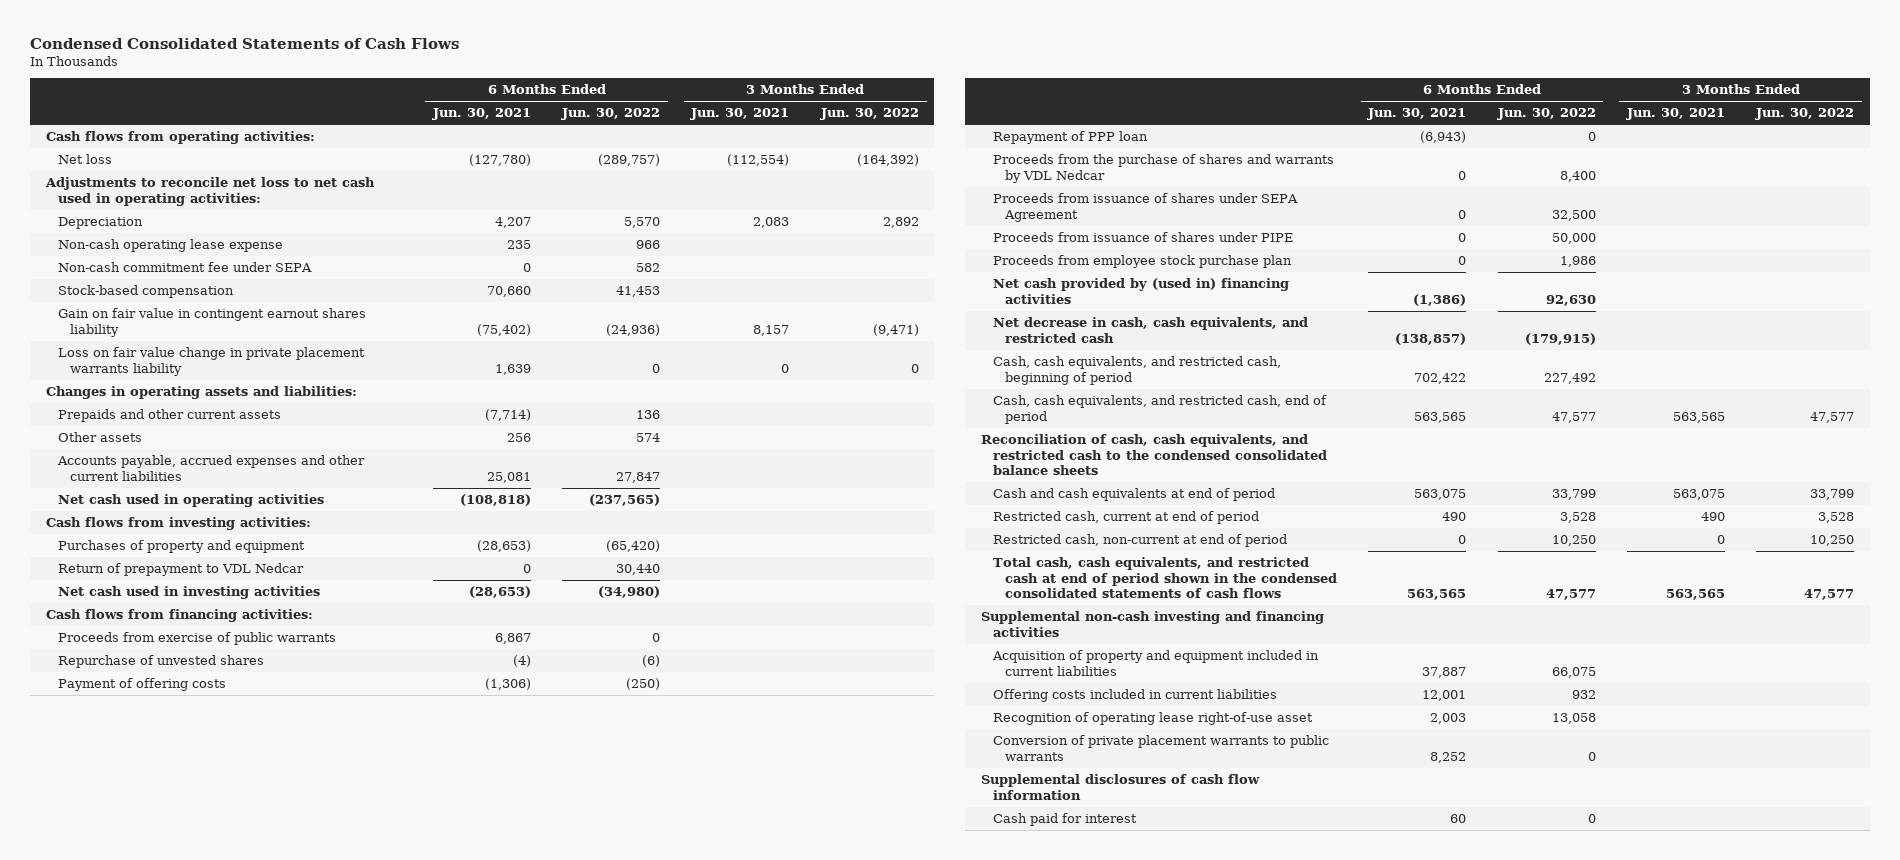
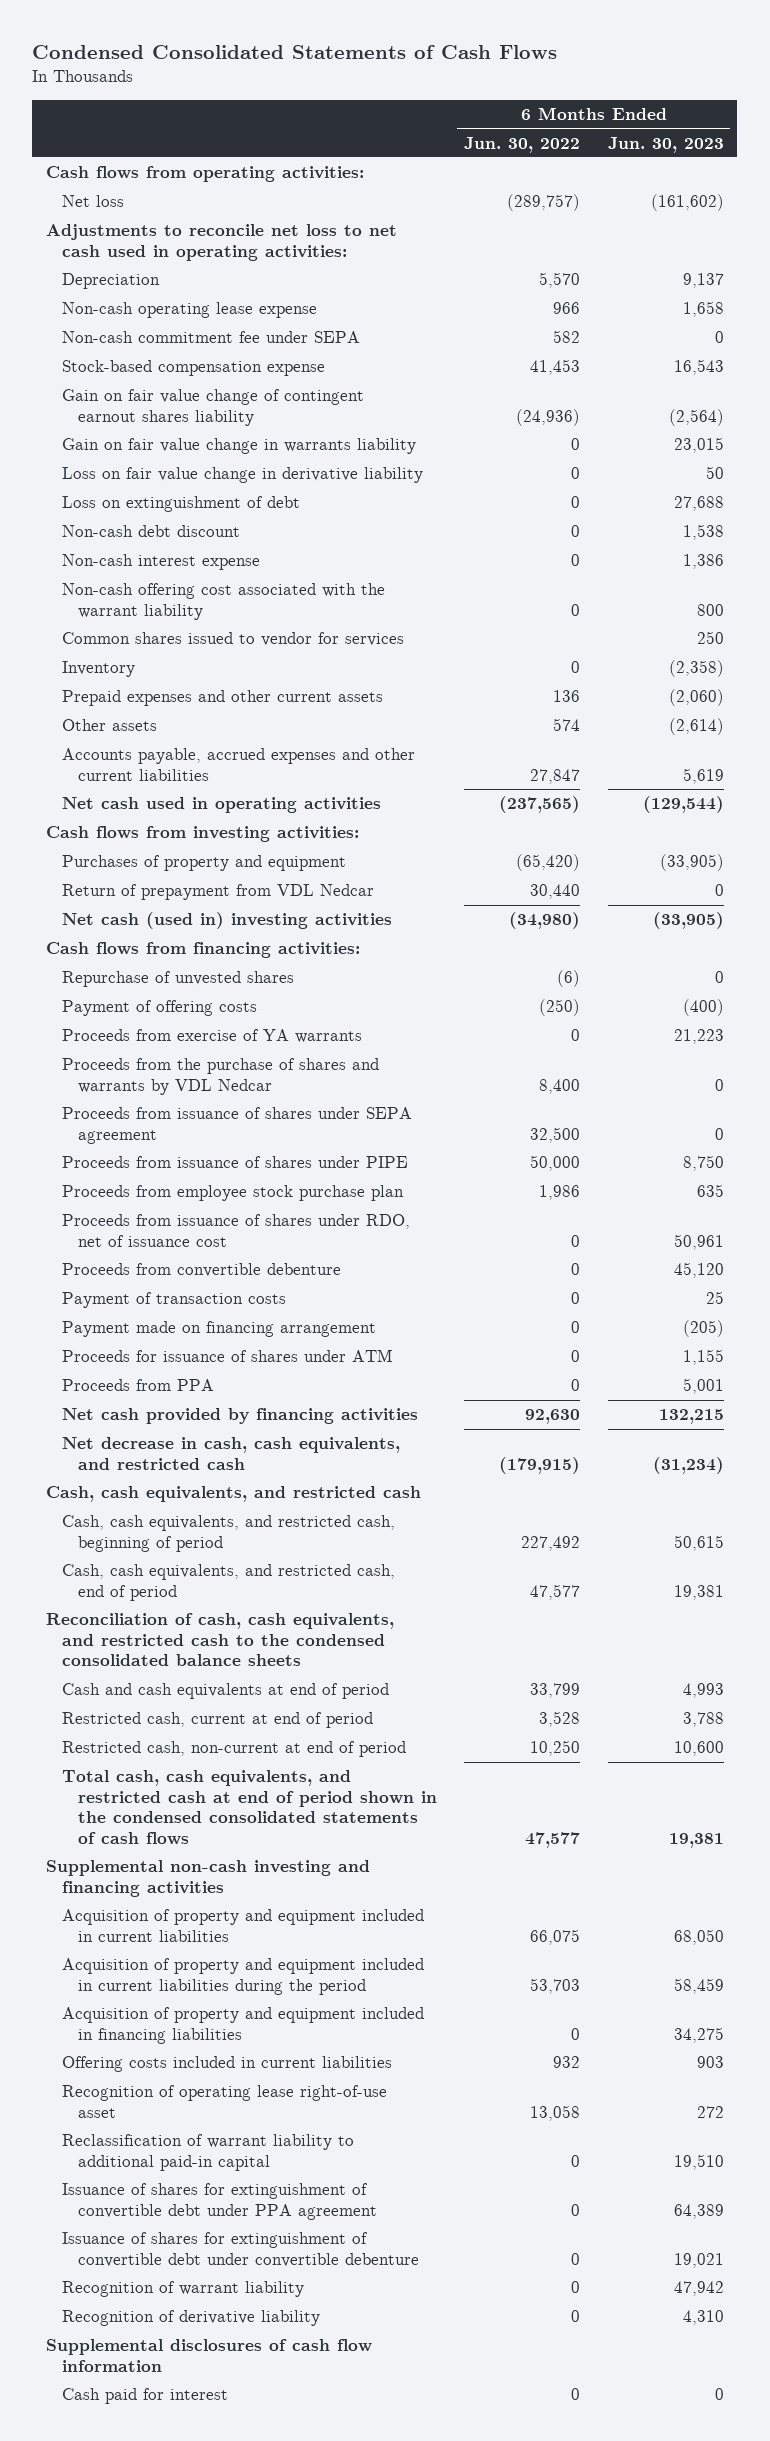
- | 6 Months Ended Jun. 30, 2021 | 6 Months Ended Jun. 30, 2022 | 3 Months Ended Jun. 30, 2021 | 3 Months Ended Jun. 30, 2022
+ | 6 Months Ended Jun. 30, 2022 | 6 Months Ended Jun. 30, 2023
- Stock-based compensation | 70,660 | 41,453 | |
- Gain on fair value in contingent earnout shares liability | (75,402) | (24,936) | 8,157 | (9,471)
- Loss on fair value change in private placement warrants liability | 1,639 | 0 | 0 | 0
- Changes in operating assets and liabilities:
- Prepaids and other current assets | (7,714) | 136 | |
+ Stock-based compensation expense | 41,453 | 16,543
+ Gain on fair value change of contingent earnout shares liability | (24,936) | (2,564)
+ Gain on fair value change in warrants liability | 0 | 23,015
+ Loss on fair value change in derivative liability | 0 | 50
+ Loss on extinguishment of debt | 0 | 27,688
+ Non-cash debt discount | 0 | 1,538
+ Non-cash interest expense | 0 | 1,386
+ Non-cash offering cost associated with the warrant liability | 0 | 800
+ Common shares issued to vendor for services | | 250
+ Inventory | 0 | (2,358)
+ Prepaid expenses and other current assets | 136 | (2,060)
- Return of prepayment to VDL Nedcar | 0 | 30,440 | |
- Net cash used in investing activities | (28,653) | (34,980) | |
+ Return of prepayment from VDL Nedcar | 30,440 | 0
+ Net cash (used in) investing activities | (34,980) | (33,905)
- Proceeds from exercise of public warrants | 6,867 | 0 | |
- Repayment of PPP loan | (6,943) | 0 | |
+ Proceeds from exercise of YA warrants | 0 | 21,223
- Proceeds from issuance of shares under SEPA Agreement | 0 | 32,500 | |
+ Proceeds from issuance of shares under SEPA agreement | 32,500 | 0
- Net cash provided by (used in) financing activities | (1,386) | 92,630 | |
+ Proceeds from issuance of shares under RDO, net of issuance cost | 0 | 50,961
+ Proceeds from convertible debenture | 0 | 45,120
+ Payment of transaction costs | 0 | 25
+ Payment made on financing arrangement | 0 | (205)
+ Proceeds for issuance of shares under ATM | 0 | 1,155
+ Proceeds from PPA | 0 | 5,001
+ Net cash provided by financing activities | 92,630 | 132,215
+ Cash, cash equivalents, and restricted cash
+ Acquisition of property and equipment included in current liabilities during the period | 53,703 | 58,459
+ Acquisition of property and equipment included in financing liabilities | 0 | 34,275
- Conversion of private placement warrants to public warrants | 8,252 | 0 | |
+ Reclassification of warrant liability to additional paid-in capital | 0 | 19,510
+ Issuance of shares for extinguishment of convertible debt under PPA agreement | 0 | 64,389
+ Issuance of shares for extinguishment of convertible debt under convertible debenture | 0 | 19,021
+ Recognition of warrant liability | 0 | 47,942
+ Recognition of derivative liability | 0 | 4,310

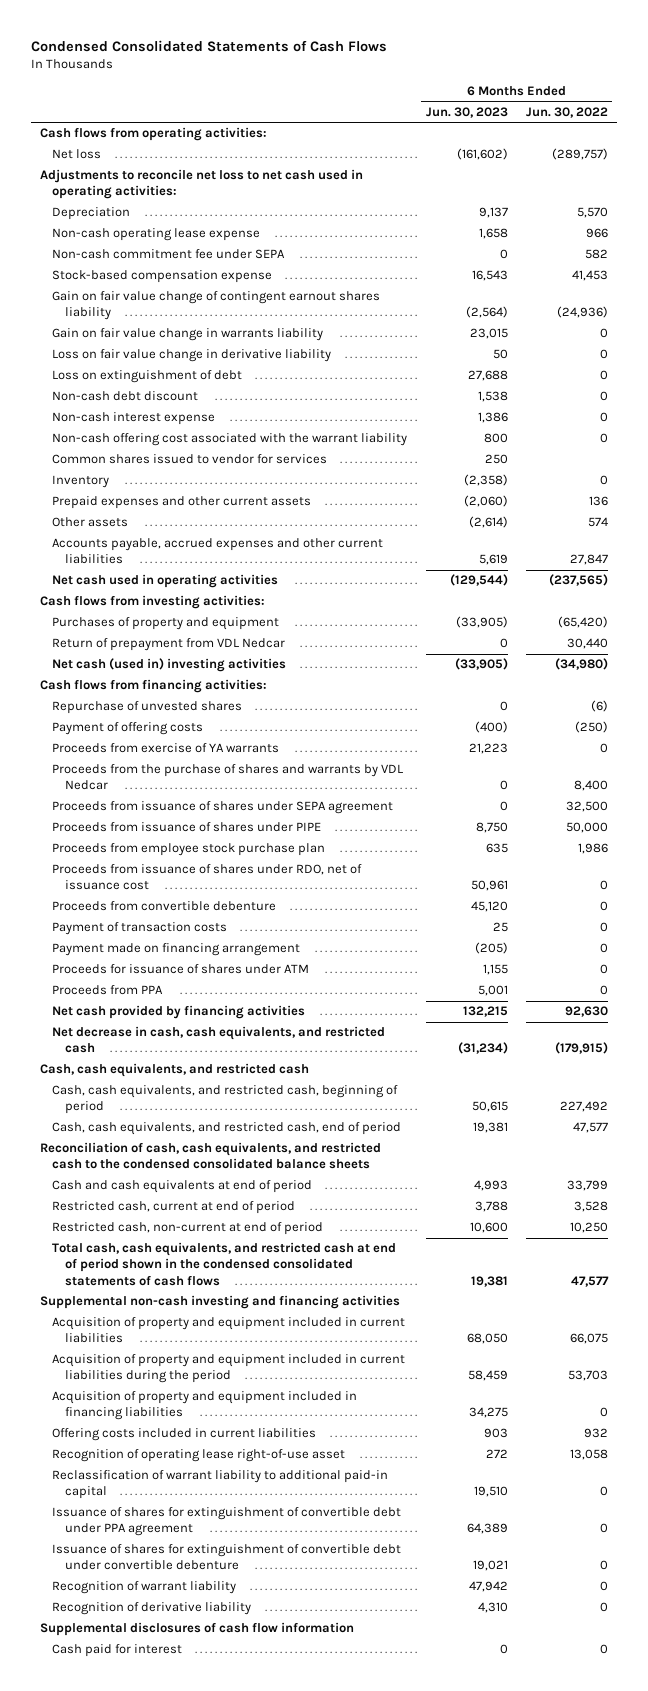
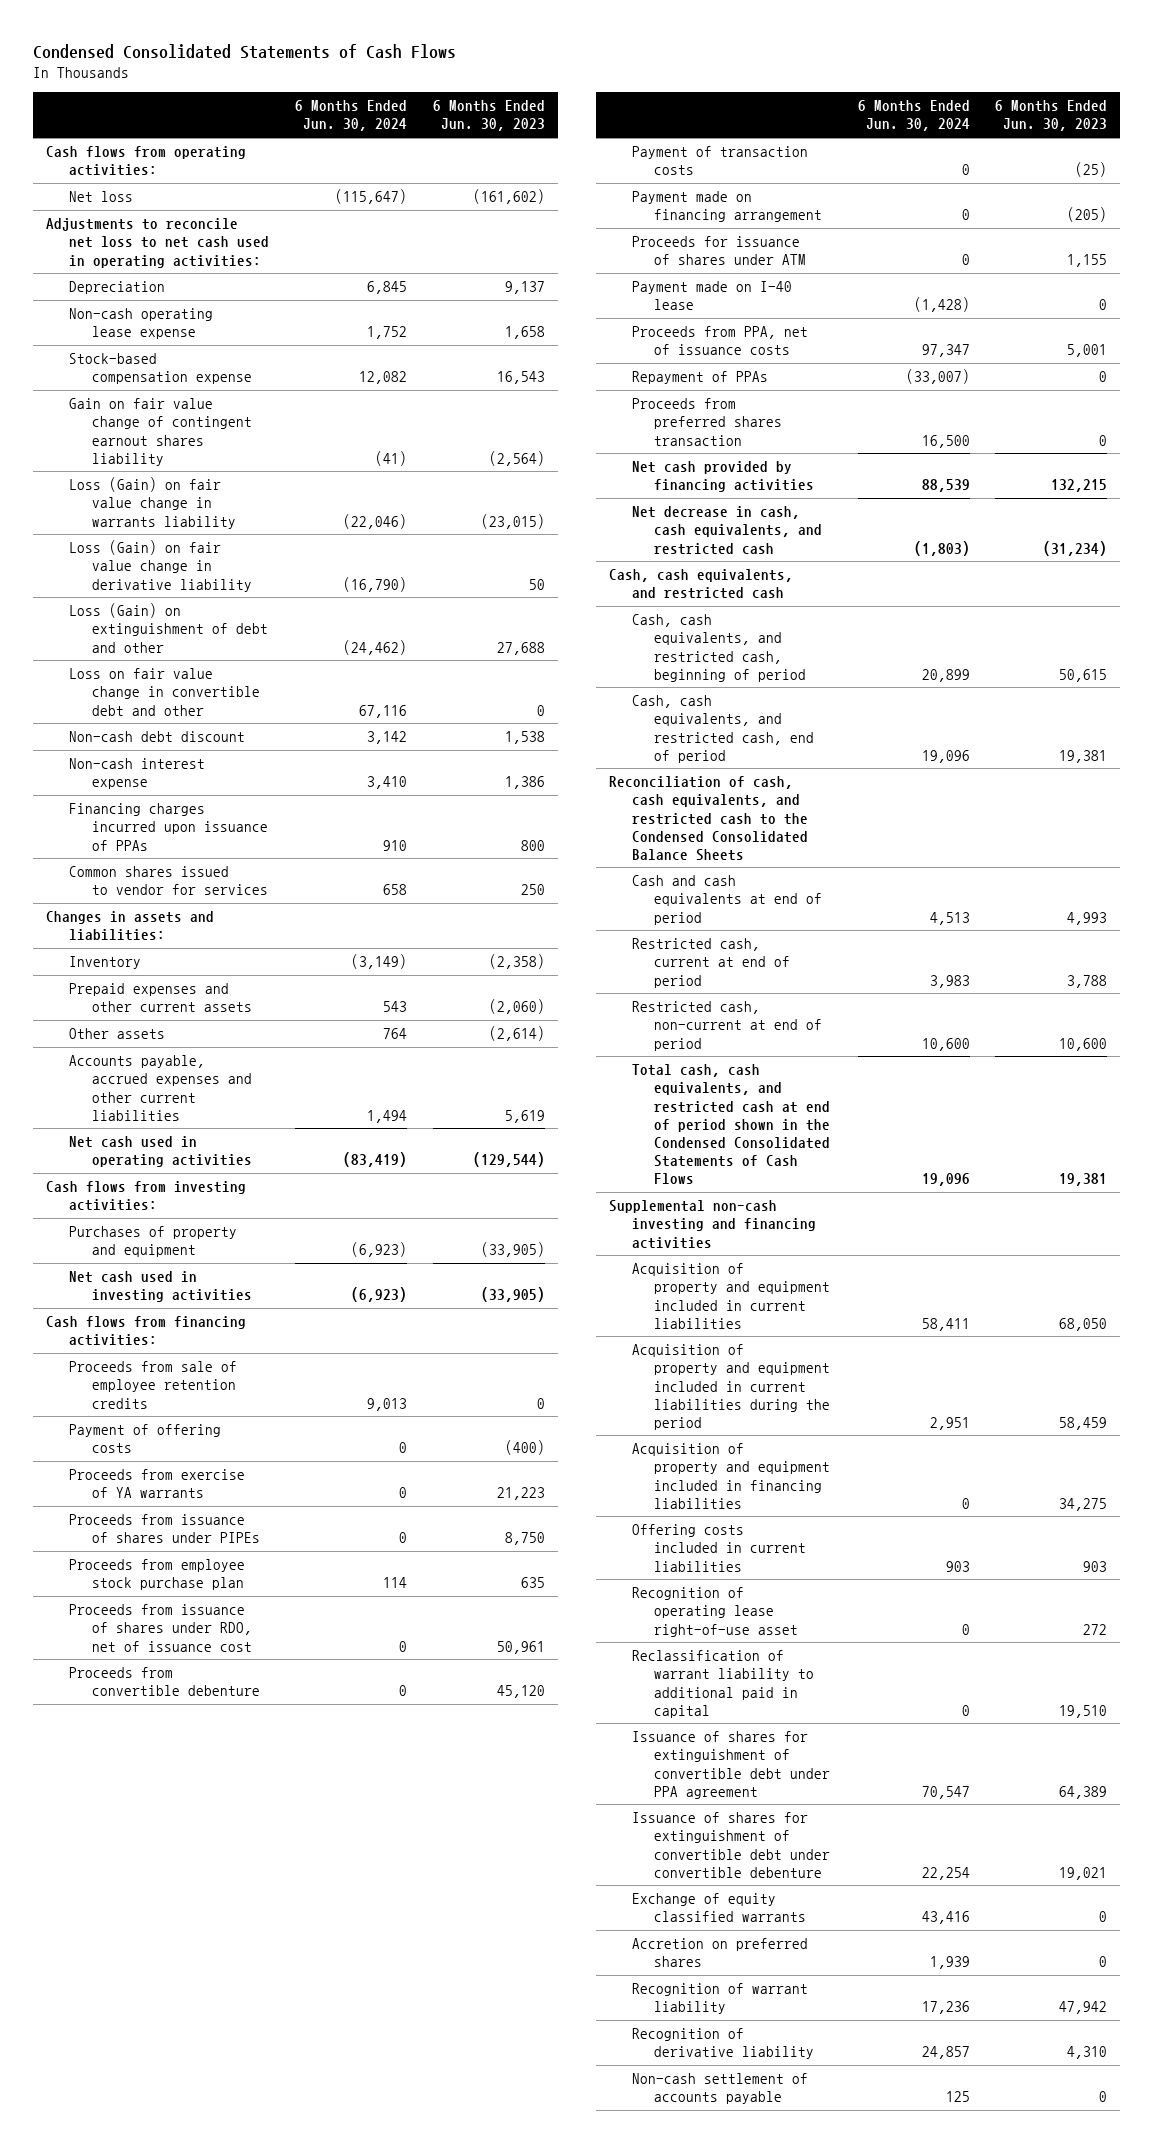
- | 6 Months Ended Jun. 30, 2023 | 6 Months Ended Jun. 30, 2022
+ | 6 Months Ended Jun. 30, 2024 | 6 Months Ended Jun. 30, 2023
- Non-cash commitment fee under SEPA | 0 | 582
- Gain on fair value change in warrants liability | 23,015 | 0
- Loss on fair value change in derivative liability | 50 | 0
- Loss on extinguishment of debt | 27,688 | 0
+ Loss (Gain) on fair value change in warrants liability | (22,046) | (23,015)
+ Loss (Gain) on fair value change in derivative liability | (16,790) | 50
+ Loss (Gain) on extinguishment of debt and other | (24,462) | 27,688
+ Loss on fair value change in convertible debt and other | 67,116 | 0
- Non-cash offering cost associated with the warrant liability | 800 | 0
+ Financing charges incurred upon issuance of PPAs | 910 | 800
+ Changes in assets and liabilities:
- Return of prepayment from VDL Nedcar | 0 | 30,440
- Net cash (used in) investing activities | (33,905) | (34,980)
+ Net cash used in investing activities | (6,923) | (33,905)
- Repurchase of unvested shares | 0 | (6)
+ Proceeds from sale of employee retention credits | 9,013 | 0
- Proceeds from the purchase of shares and warrants by VDL Nedcar | 0 | 8,400
- Proceeds from issuance of shares under SEPA agreement | 0 | 32,500
- Proceeds from issuance of shares under PIPE | 8,750 | 50,000
+ Proceeds from issuance of shares under PIPEs | 0 | 8,750
- Payment of transaction costs | 25 | 0
+ Payment of transaction costs | 0 | (25)
- Proceeds from PPA | 5,001 | 0
+ Payment made on I-40 lease | (1,428) | 0
+ Proceeds from PPA, net of issuance costs | 97,347 | 5,001
+ Repayment of PPAs | (33,007) | 0
+ Proceeds from preferred shares transaction | 16,500 | 0
- Reconciliation of cash, cash equivalents, and restricted cash to the condensed consolidated balance sheets
+ Reconciliation of cash, cash equivalents, and restricted cash to the Condensed Consolidated Balance Sheets
- Total cash, cash equivalents, and restricted cash at end of period shown in the condensed consolidated statements of cash flows | 19,381 | 47,577
+ Total cash, cash equivalents, and restricted cash at end of period shown in the Condensed Consolidated Statements of Cash Flows | 19,096 | 19,381
- Reclassification of warrant liability to additional paid-in capital | 19,510 | 0
+ Reclassification of warrant liability to additional paid in capital | 0 | 19,510
+ Exchange of equity classified warrants | 43,416 | 0
+ Accretion on preferred shares | 1,939 | 0
- Supplemental disclosures of cash flow information
- Cash paid for interest | 0 | 0
+ Non-cash settlement of accounts payable | 125 | 0

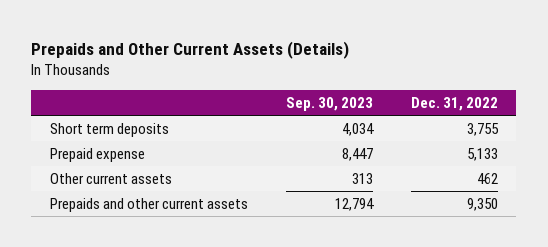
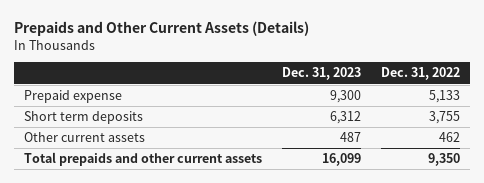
- | Sep. 30, 2023 | Dec. 31, 2022
+ | Dec. 31, 2023 | Dec. 31, 2022
moved down: Short term deposits | 6,312 | 3,755
- Prepaids and other current assets | 12,794 | 9,350
+ Total prepaids and other current assets | 16,099 | 9,350

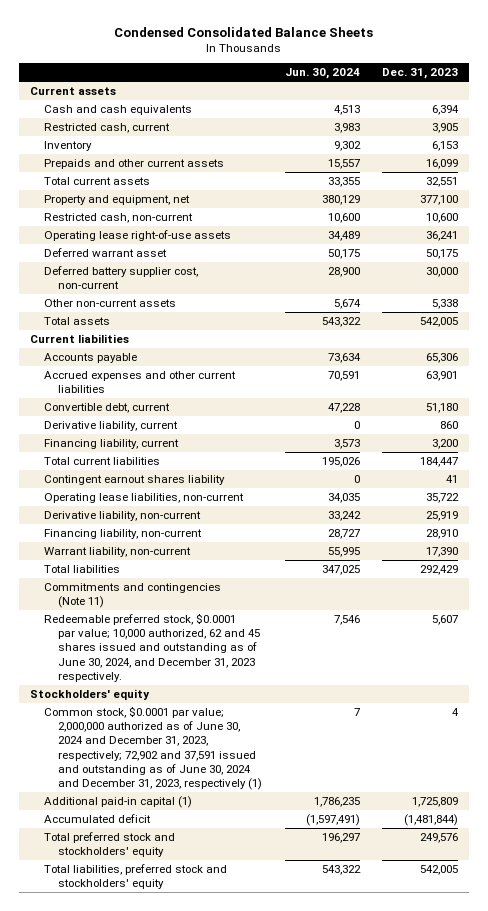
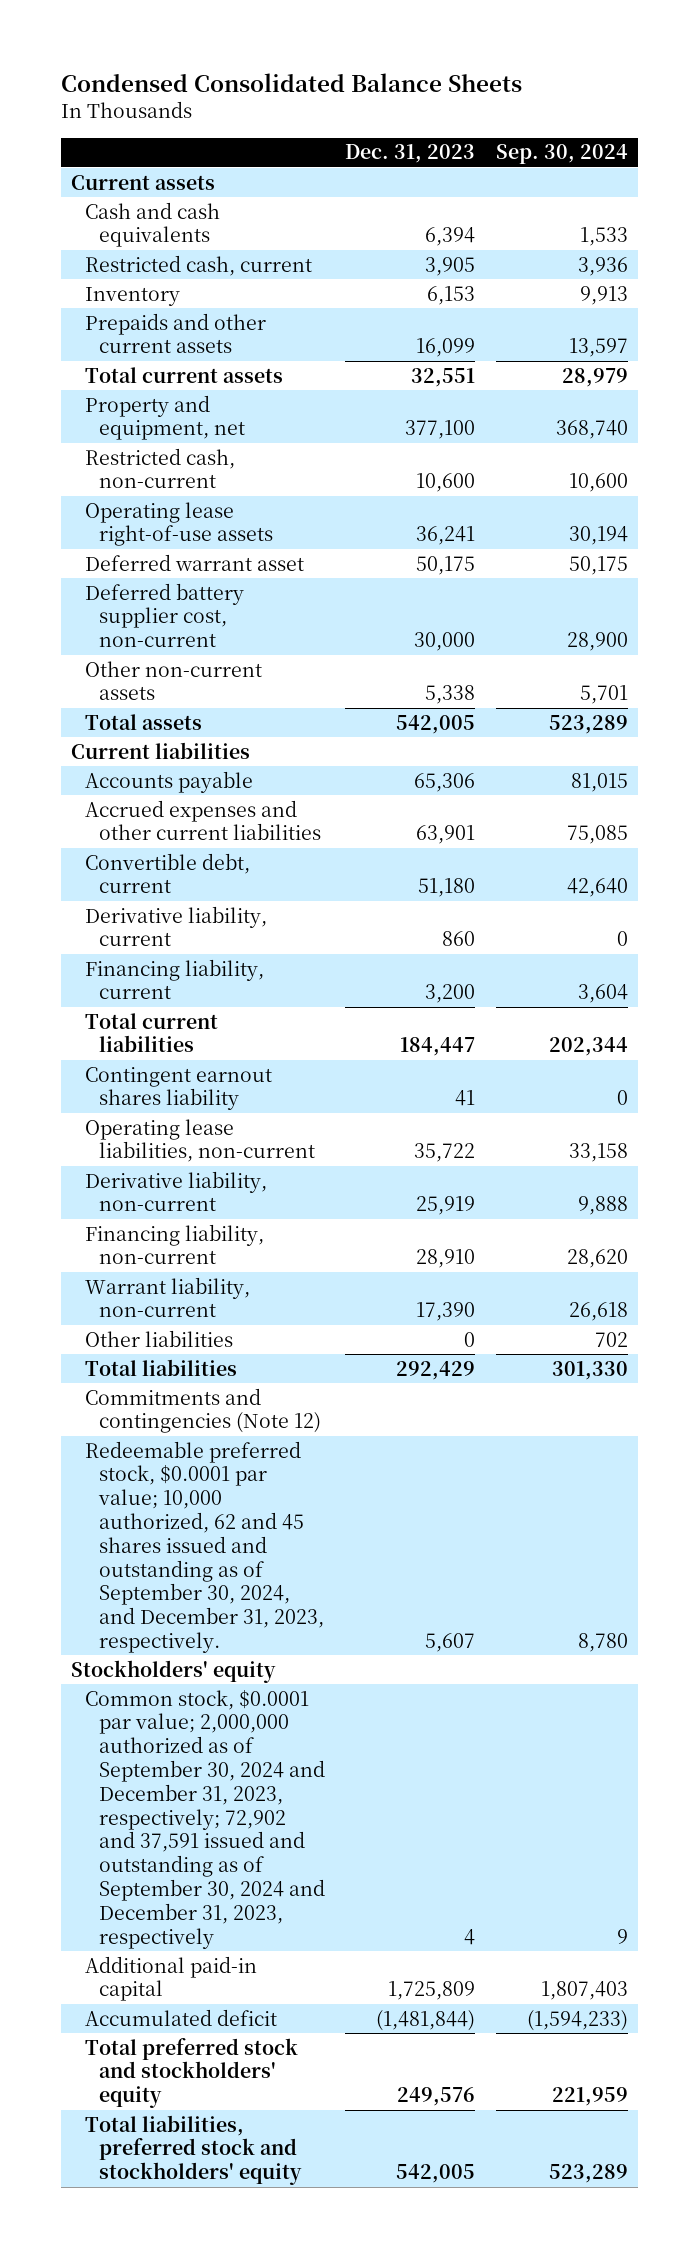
- | Jun. 30, 2024 | Dec. 31, 2023
+ | Dec. 31, 2023 | Sep. 30, 2024
+ Other liabilities | 0 | 702
- Commitments and contingencies (Note 11)
- Redeemable preferred stock, $0.0001 par value; 10,000 authorized, 62 and 45 shares issued and outstanding as of June 30, 2024, and December 31, 2023 respectively. | 7,546 | 5,607
+ Commitments and contingencies (Note 12)
+ Redeemable preferred stock, $0.0001 par value; 10,000 authorized, 62 and 45 shares issued and outstanding as of September 30, 2024, and December 31, 2023, respectively. | 5,607 | 8,780
- Common stock, $0.0001 par value; 2,000,000 authorized as of June 30, 2024 and December 31, 2023, respectively; 72,902 and 37,591 issued and outstanding as of June 30, 2024 and December 31, 2023, respectively (1) | 7 | 4
- Additional paid-in capital (1) | 1,786,235 | 1,725,809
+ Common stock, $0.0001 par value; 2,000,000 authorized as of September 30, 2024 and December 31, 2023, respectively; 72,902 and 37,591 issued and outstanding as of September 30, 2024 and December 31, 2023, respectively | 4 | 9
+ Additional paid-in capital | 1,725,809 | 1,807,403

